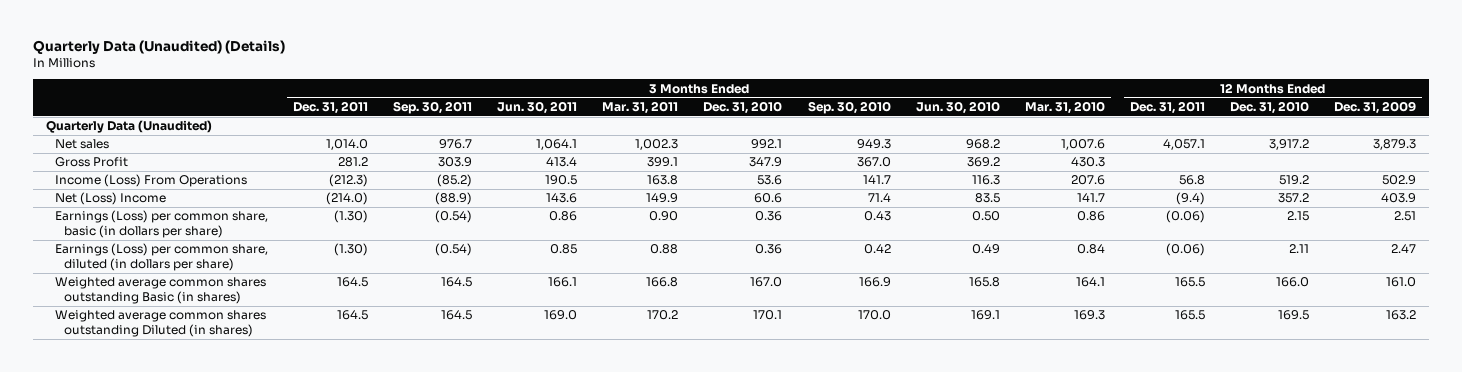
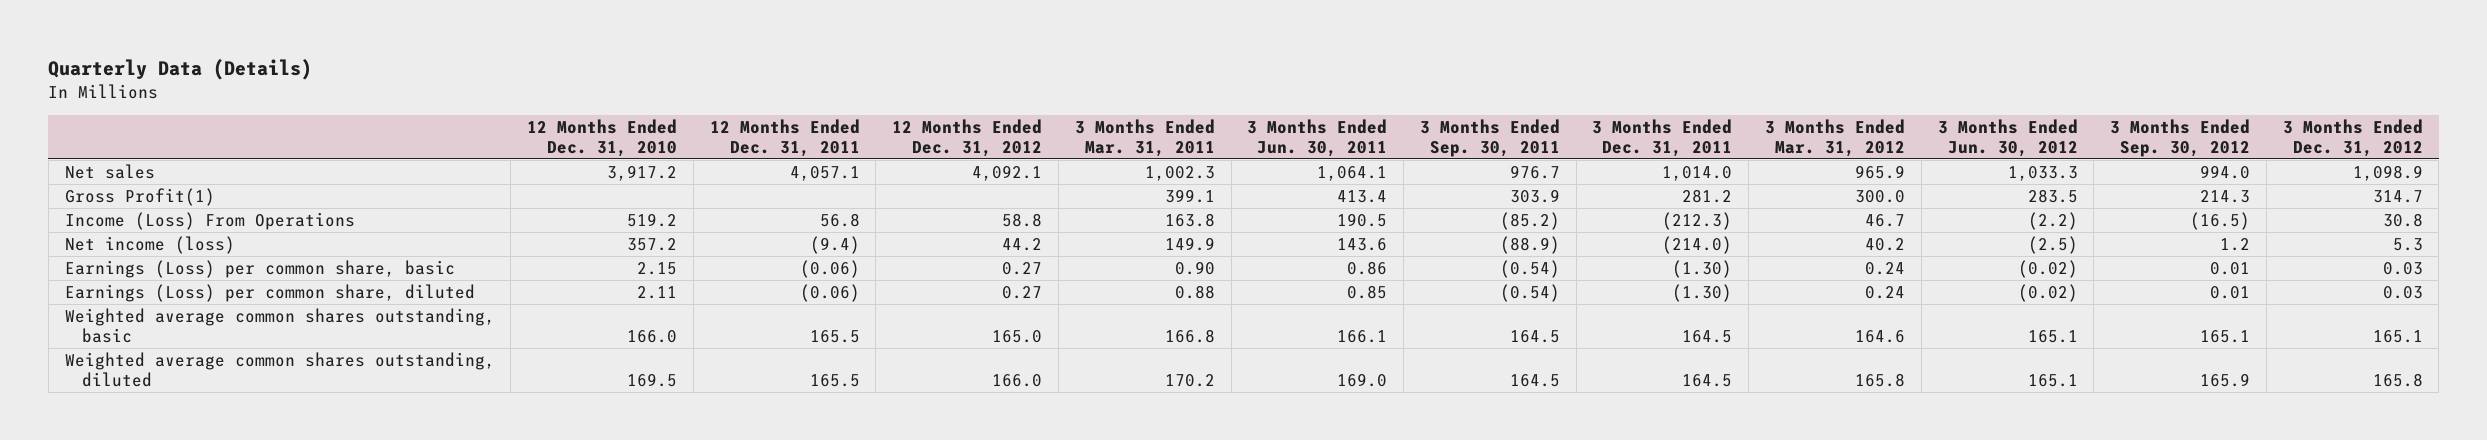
- Quarterly Data (Unaudited) (Details)
+ Quarterly Data (Details)
- | 3 Months Ended Dec. 31, 2011 | 3 Months Ended Sep. 30, 2011 | 3 Months Ended Jun. 30, 2011 | 3 Months Ended Mar. 31, 2011 | 3 Months Ended Dec. 31, 2010 | 3 Months Ended Sep. 30, 2010 | 3 Months Ended Jun. 30, 2010 | 3 Months Ended Mar. 31, 2010 | 12 Months Ended Dec. 31, 2011 | 12 Months Ended Dec. 31, 2010 | 12 Months Ended Dec. 31, 2009
+ | 12 Months Ended Dec. 31, 2010 | 12 Months Ended Dec. 31, 2011 | 12 Months Ended Dec. 31, 2012 | 3 Months Ended Mar. 31, 2011 | 3 Months Ended Jun. 30, 2011 | 3 Months Ended Sep. 30, 2011 | 3 Months Ended Dec. 31, 2011 | 3 Months Ended Mar. 31, 2012 | 3 Months Ended Jun. 30, 2012 | 3 Months Ended Sep. 30, 2012 | 3 Months Ended Dec. 31, 2012
- Quarterly Data (Unaudited)
- Gross Profit | 281.2 | 303.9 | 413.4 | 399.1 | 347.9 | 367.0 | 369.2 | 430.3 | | |
+ Gross Profit(1) | | | | 399.1 | 413.4 | 303.9 | 281.2 | 300.0 | 283.5 | 214.3 | 314.7
- Net (Loss) Income | (214.0) | (88.9) | 143.6 | 149.9 | 60.6 | 71.4 | 83.5 | 141.7 | (9.4) | 357.2 | 403.9
- Earnings (Loss) per common share, basic (in dollars per share) | (1.30) | (0.54) | 0.86 | 0.90 | 0.36 | 0.43 | 0.50 | 0.86 | (0.06) | 2.15 | 2.51
- Earnings (Loss) per common share, diluted (in dollars per share) | (1.30) | (0.54) | 0.85 | 0.88 | 0.36 | 0.42 | 0.49 | 0.84 | (0.06) | 2.11 | 2.47
- Weighted average common shares outstanding Basic (in shares) | 164.5 | 164.5 | 166.1 | 166.8 | 167.0 | 166.9 | 165.8 | 164.1 | 165.5 | 166.0 | 161.0
- Weighted average common shares outstanding Diluted (in shares) | 164.5 | 164.5 | 169.0 | 170.2 | 170.1 | 170.0 | 169.1 | 169.3 | 165.5 | 169.5 | 163.2
+ Net income (loss) | 357.2 | (9.4) | 44.2 | 149.9 | 143.6 | (88.9) | (214.0) | 40.2 | (2.5) | 1.2 | 5.3
+ Earnings (Loss) per common share, basic | 2.15 | (0.06) | 0.27 | 0.90 | 0.86 | (0.54) | (1.30) | 0.24 | (0.02) | 0.01 | 0.03
+ Earnings (Loss) per common share, diluted | 2.11 | (0.06) | 0.27 | 0.88 | 0.85 | (0.54) | (1.30) | 0.24 | (0.02) | 0.01 | 0.03
+ Weighted average common shares outstanding, basic | 166.0 | 165.5 | 165.0 | 166.8 | 166.1 | 164.5 | 164.5 | 164.6 | 165.1 | 165.1 | 165.1
+ Weighted average common shares outstanding, diluted | 169.5 | 165.5 | 166.0 | 170.2 | 169.0 | 164.5 | 164.5 | 165.8 | 165.1 | 165.9 | 165.8

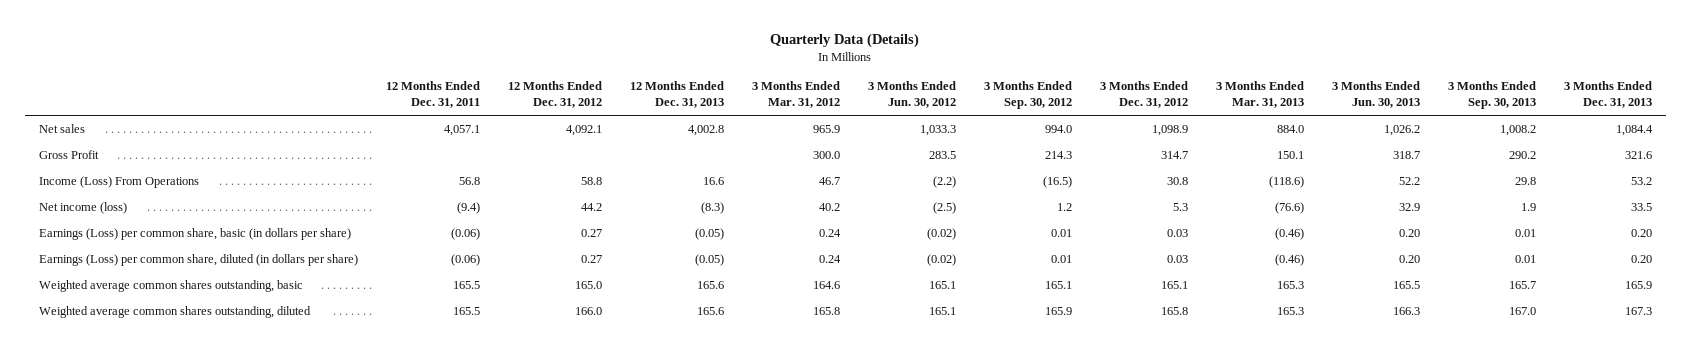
- | 12 Months Ended Dec. 31, 2010 | 12 Months Ended Dec. 31, 2011 | 12 Months Ended Dec. 31, 2012 | 3 Months Ended Mar. 31, 2011 | 3 Months Ended Jun. 30, 2011 | 3 Months Ended Sep. 30, 2011 | 3 Months Ended Dec. 31, 2011 | 3 Months Ended Mar. 31, 2012 | 3 Months Ended Jun. 30, 2012 | 3 Months Ended Sep. 30, 2012 | 3 Months Ended Dec. 31, 2012
+ | 12 Months Ended Dec. 31, 2011 | 12 Months Ended Dec. 31, 2012 | 12 Months Ended Dec. 31, 2013 | 3 Months Ended Mar. 31, 2012 | 3 Months Ended Jun. 30, 2012 | 3 Months Ended Sep. 30, 2012 | 3 Months Ended Dec. 31, 2012 | 3 Months Ended Mar. 31, 2013 | 3 Months Ended Jun. 30, 2013 | 3 Months Ended Sep. 30, 2013 | 3 Months Ended Dec. 31, 2013
- Gross Profit(1) | | | | 399.1 | 413.4 | 303.9 | 281.2 | 300.0 | 283.5 | 214.3 | 314.7
+ Gross Profit | | | | 300.0 | 283.5 | 214.3 | 314.7 | 150.1 | 318.7 | 290.2 | 321.6
- Earnings (Loss) per common share, basic | 2.15 | (0.06) | 0.27 | 0.90 | 0.86 | (0.54) | (1.30) | 0.24 | (0.02) | 0.01 | 0.03
- Earnings (Loss) per common share, diluted | 2.11 | (0.06) | 0.27 | 0.88 | 0.85 | (0.54) | (1.30) | 0.24 | (0.02) | 0.01 | 0.03
+ Earnings (Loss) per common share, basic (in dollars per share) | (0.06) | 0.27 | (0.05) | 0.24 | (0.02) | 0.01 | 0.03 | (0.46) | 0.20 | 0.01 | 0.20
+ Earnings (Loss) per common share, diluted (in dollars per share) | (0.06) | 0.27 | (0.05) | 0.24 | (0.02) | 0.01 | 0.03 | (0.46) | 0.20 | 0.01 | 0.20

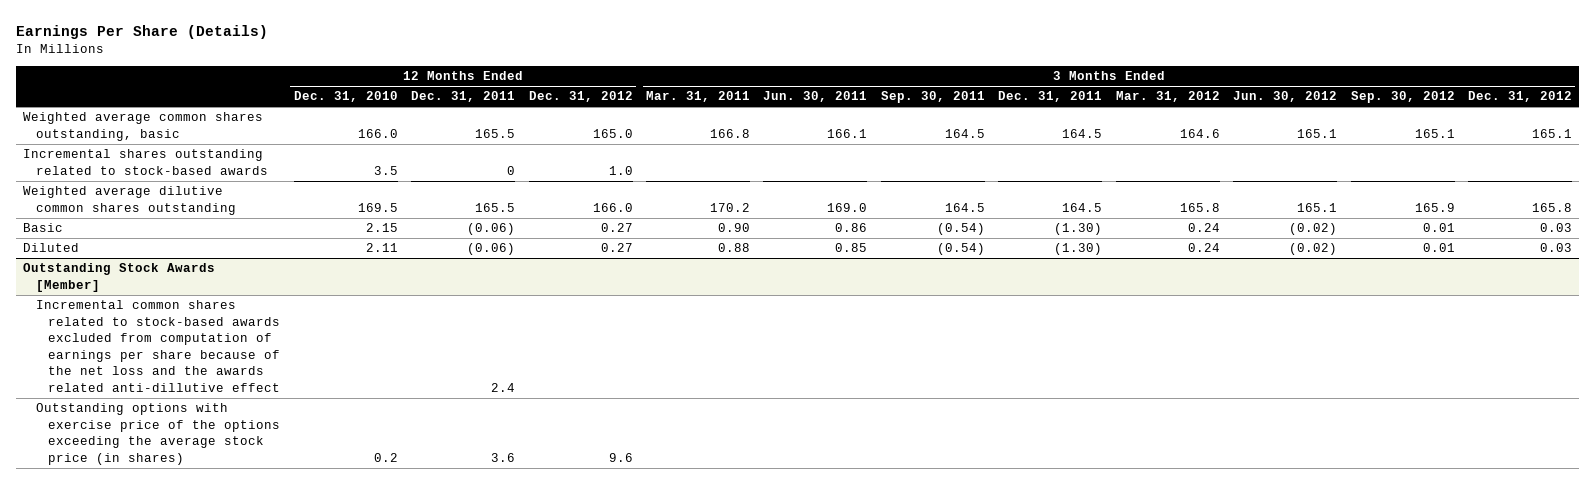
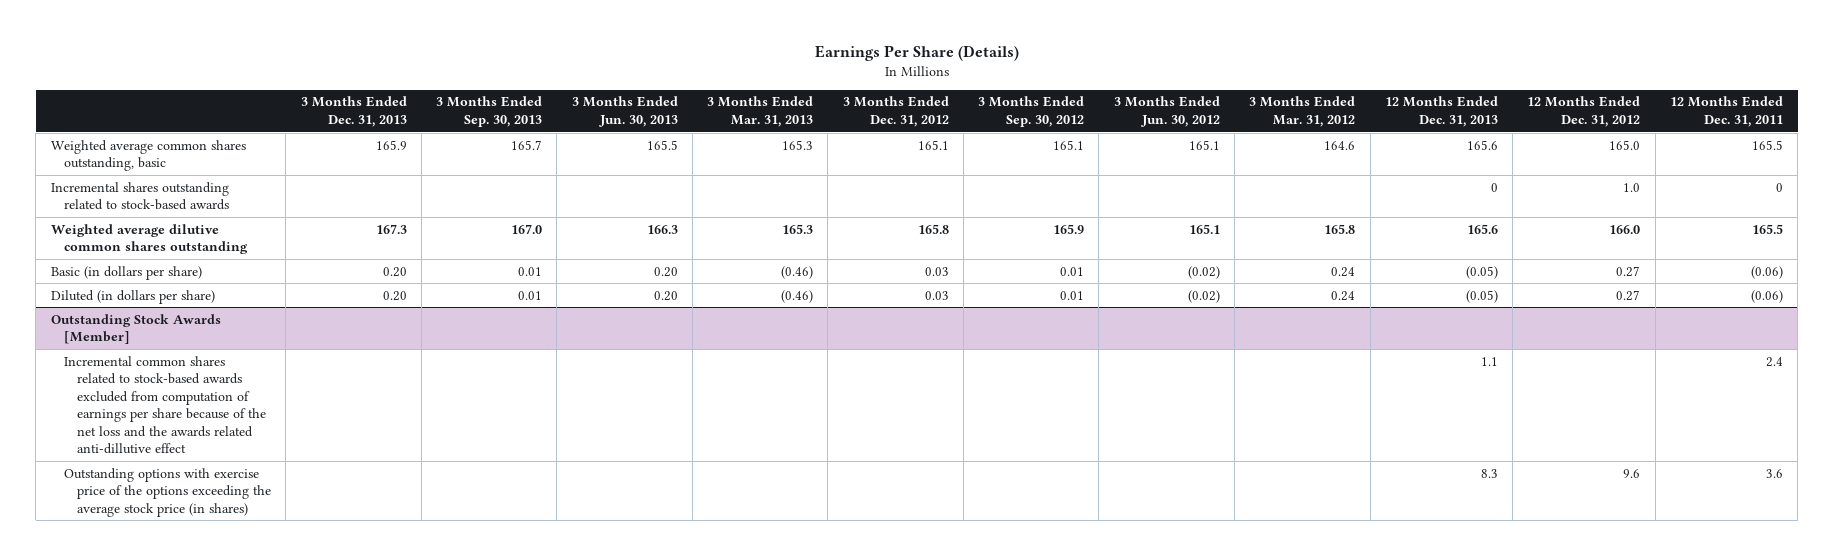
- | 12 Months Ended Dec. 31, 2010 | 12 Months Ended Dec. 31, 2011 | 12 Months Ended Dec. 31, 2012 | 3 Months Ended Mar. 31, 2011 | 3 Months Ended Jun. 30, 2011 | 3 Months Ended Sep. 30, 2011 | 3 Months Ended Dec. 31, 2011 | 3 Months Ended Mar. 31, 2012 | 3 Months Ended Jun. 30, 2012 | 3 Months Ended Sep. 30, 2012 | 3 Months Ended Dec. 31, 2012
+ | 3 Months Ended Dec. 31, 2013 | 3 Months Ended Sep. 30, 2013 | 3 Months Ended Jun. 30, 2013 | 3 Months Ended Mar. 31, 2013 | 3 Months Ended Dec. 31, 2012 | 3 Months Ended Sep. 30, 2012 | 3 Months Ended Jun. 30, 2012 | 3 Months Ended Mar. 31, 2012 | 12 Months Ended Dec. 31, 2013 | 12 Months Ended Dec. 31, 2012 | 12 Months Ended Dec. 31, 2011
- Basic | 2.15 | (0.06) | 0.27 | 0.90 | 0.86 | (0.54) | (1.30) | 0.24 | (0.02) | 0.01 | 0.03
- Diluted | 2.11 | (0.06) | 0.27 | 0.88 | 0.85 | (0.54) | (1.30) | 0.24 | (0.02) | 0.01 | 0.03
+ Basic (in dollars per share) | 0.20 | 0.01 | 0.20 | (0.46) | 0.03 | 0.01 | (0.02) | 0.24 | (0.05) | 0.27 | (0.06)
+ Diluted (in dollars per share) | 0.20 | 0.01 | 0.20 | (0.46) | 0.03 | 0.01 | (0.02) | 0.24 | (0.05) | 0.27 | (0.06)

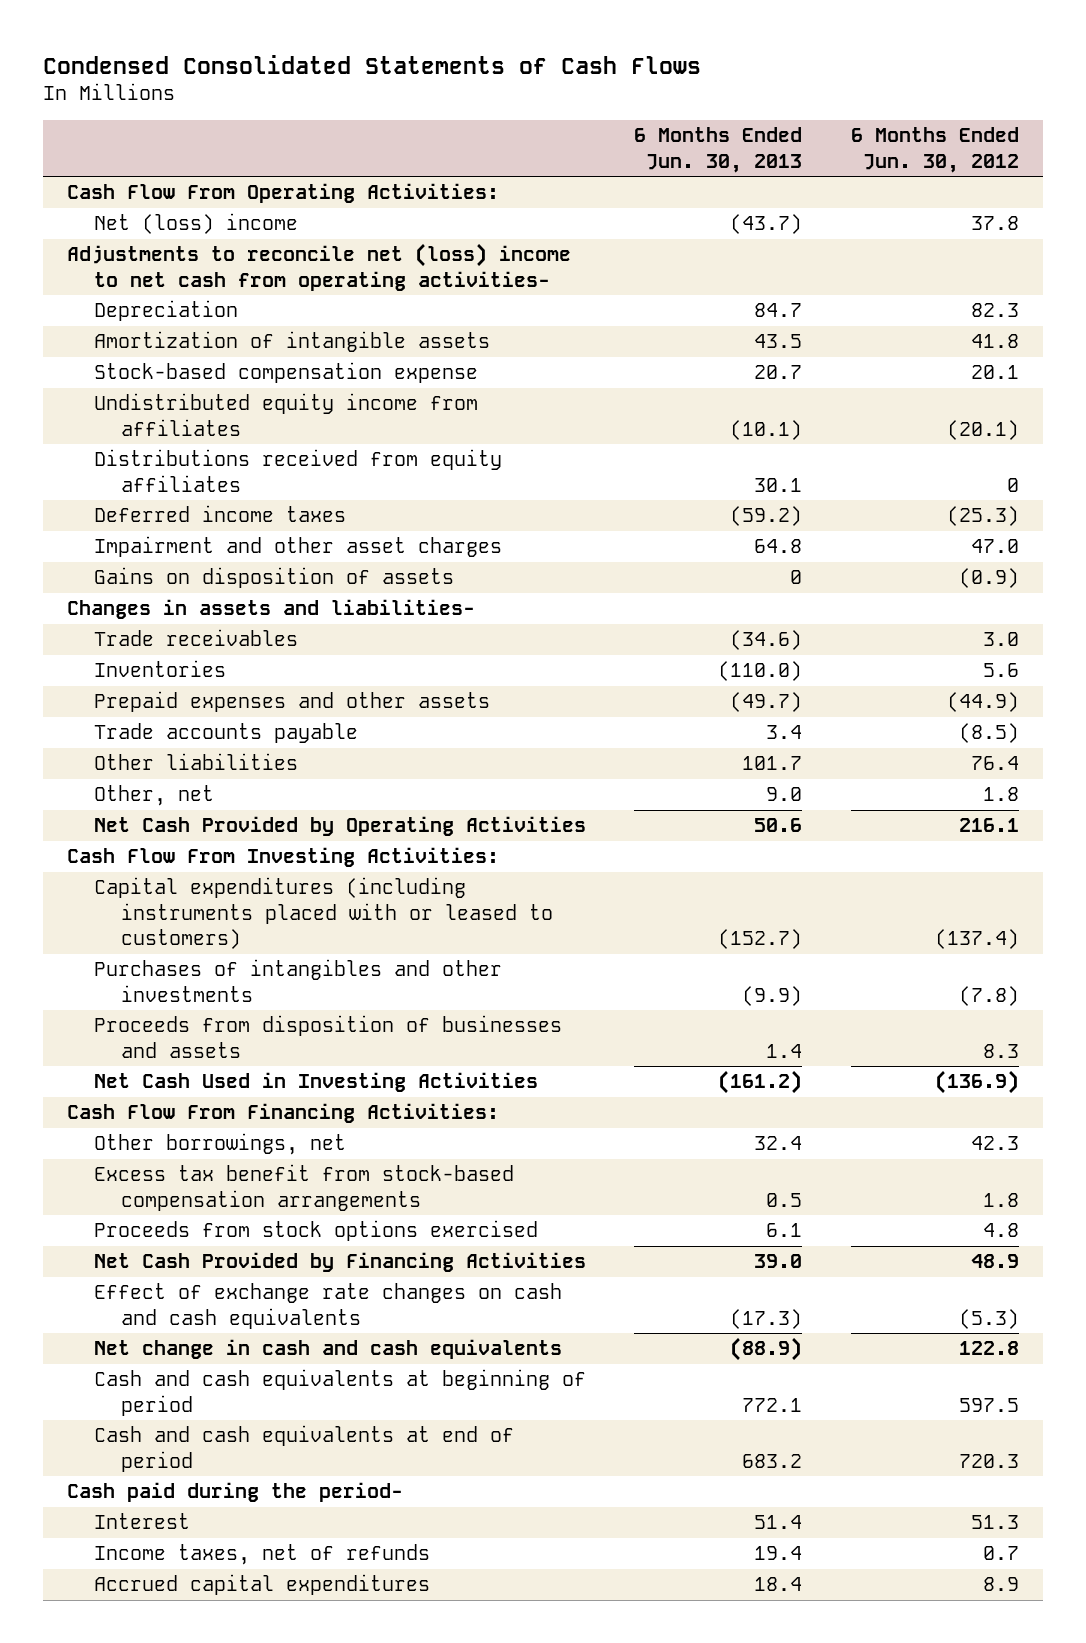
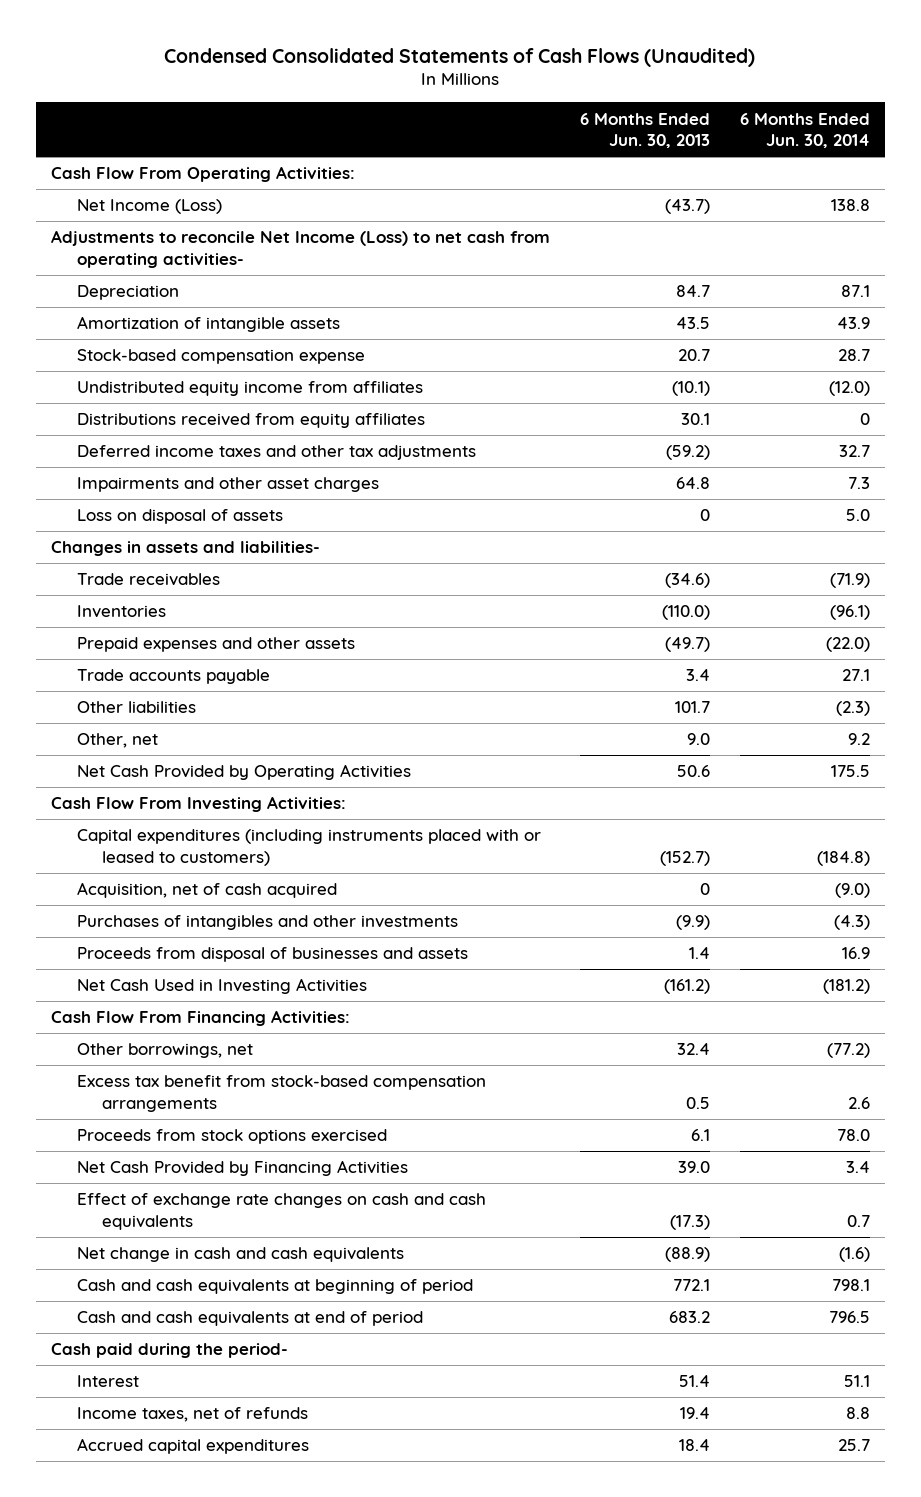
- Condensed Consolidated Statements of Cash Flows
+ Condensed Consolidated Statements of Cash Flows (Unaudited)
- | 6 Months Ended Jun. 30, 2013 | 6 Months Ended Jun. 30, 2012
+ | 6 Months Ended Jun. 30, 2013 | 6 Months Ended Jun. 30, 2014
- Net (loss) income | (43.7) | 37.8
- Adjustments to reconcile net (loss) income to net cash from operating activities-
+ Net Income (Loss) | (43.7) | 138.8
+ Adjustments to reconcile Net Income (Loss) to net cash from operating activities-
- Deferred income taxes | (59.2) | (25.3)
- Impairment and other asset charges | 64.8 | 47.0
- Gains on disposition of assets | 0 | (0.9)
+ Deferred income taxes and other tax adjustments | (59.2) | 32.7
+ Impairments and other asset charges | 64.8 | 7.3
+ Loss on disposal of assets | 0 | 5.0
+ Acquisition, net of cash acquired | 0 | (9.0)
- Proceeds from disposition of businesses and assets | 1.4 | 8.3
+ Proceeds from disposal of businesses and assets | 1.4 | 16.9

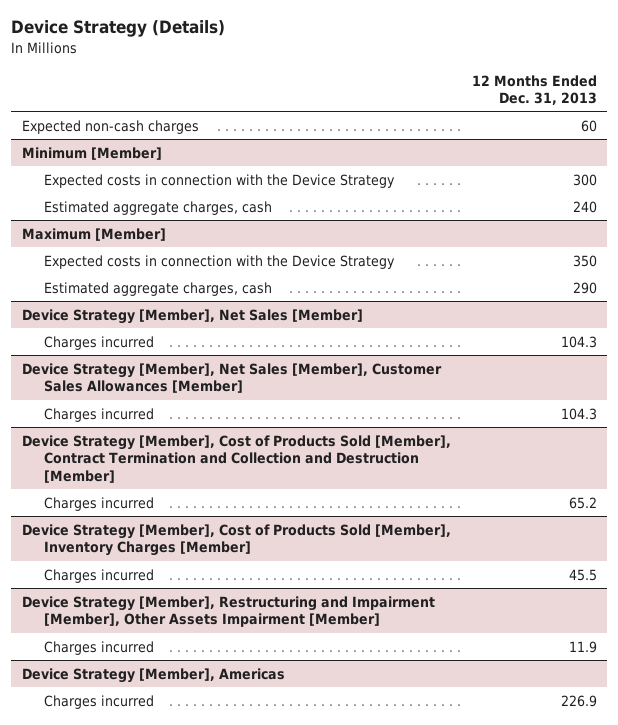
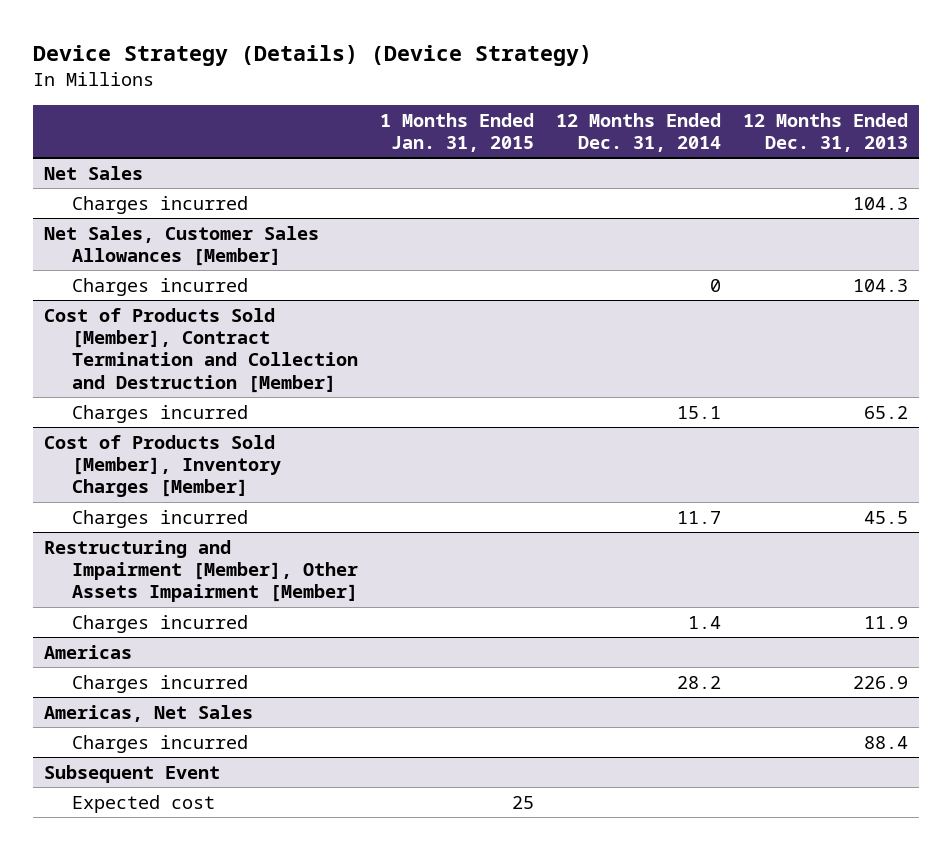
- Device Strategy (Details)
+ Device Strategy (Details) (Device Strategy)
- | 12 Months Ended Dec. 31, 2013
+ | 1 Months Ended Jan. 31, 2015 | 12 Months Ended Dec. 31, 2014 | 12 Months Ended Dec. 31, 2013
- Expected non-cash charges | 60
- Minimum [Member]
- Expected costs in connection with the Device Strategy | 300
- Estimated aggregate charges, cash | 240
- Maximum [Member]
- Expected costs in connection with the Device Strategy | 350
- Estimated aggregate charges, cash | 290
- Device Strategy [Member], Net Sales [Member]
+ Net Sales
- Device Strategy [Member], Net Sales [Member], Customer Sales Allowances [Member]
+ Net Sales, Customer Sales Allowances [Member]
- Device Strategy [Member], Cost of Products Sold [Member], Contract Termination and Collection and Destruction [Member]
+ Cost of Products Sold [Member], Contract Termination and Collection and Destruction [Member]
- Device Strategy [Member], Cost of Products Sold [Member], Inventory Charges [Member]
+ Cost of Products Sold [Member], Inventory Charges [Member]
- Device Strategy [Member], Restructuring and Impairment [Member], Other Assets Impairment [Member]
+ Restructuring and Impairment [Member], Other Assets Impairment [Member]
- Device Strategy [Member], Americas
+ Americas
+ Americas, Net Sales
+ Charges incurred | | | 88.4
+ Subsequent Event
+ Expected cost | 25 | |

